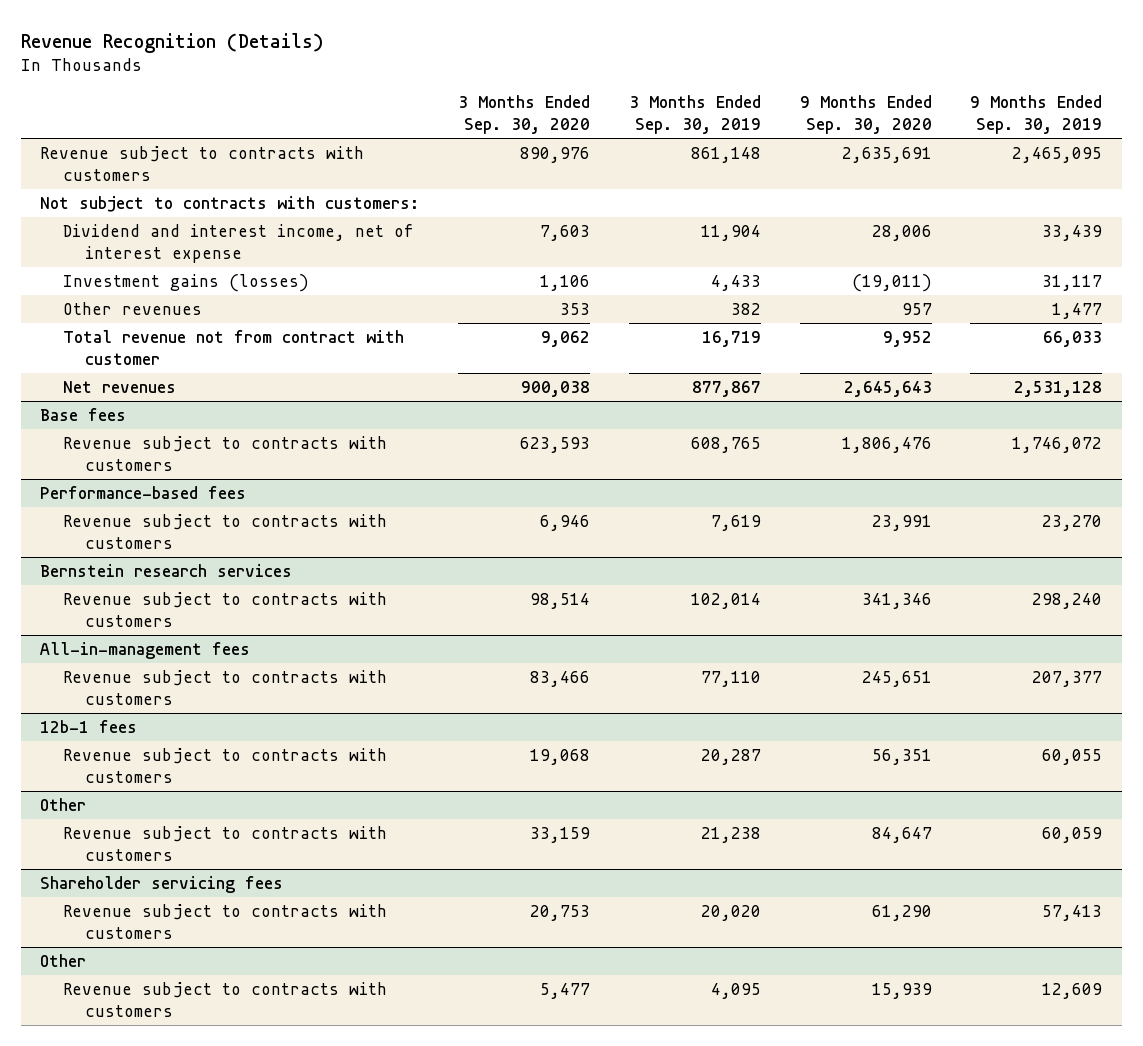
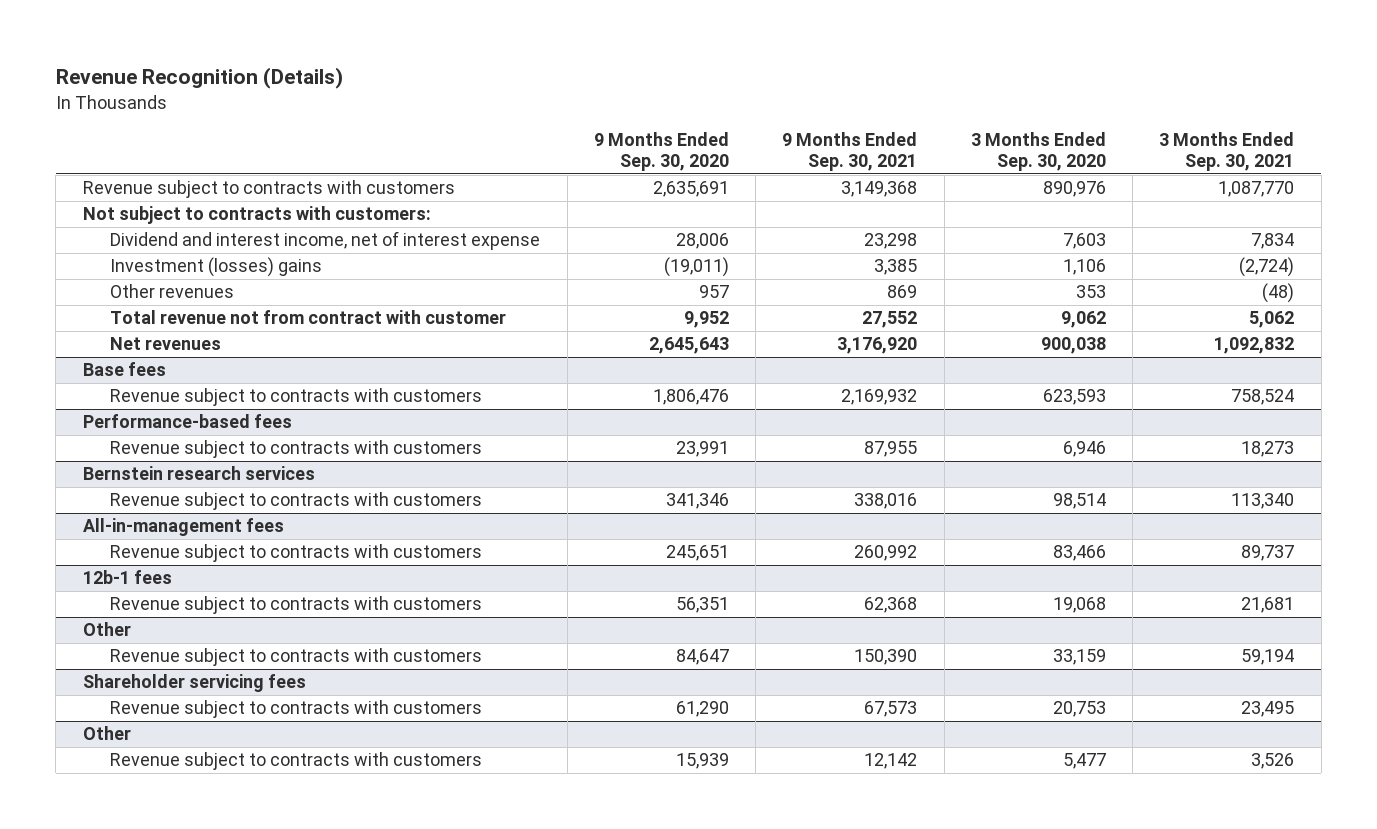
- | 3 Months Ended Sep. 30, 2020 | 3 Months Ended Sep. 30, 2019 | 9 Months Ended Sep. 30, 2020 | 9 Months Ended Sep. 30, 2019
+ | 9 Months Ended Sep. 30, 2020 | 9 Months Ended Sep. 30, 2021 | 3 Months Ended Sep. 30, 2020 | 3 Months Ended Sep. 30, 2021
- Investment gains (losses) | 1,106 | 4,433 | (19,011) | 31,117
+ Investment (losses) gains | (19,011) | 3,385 | 1,106 | (2,724)

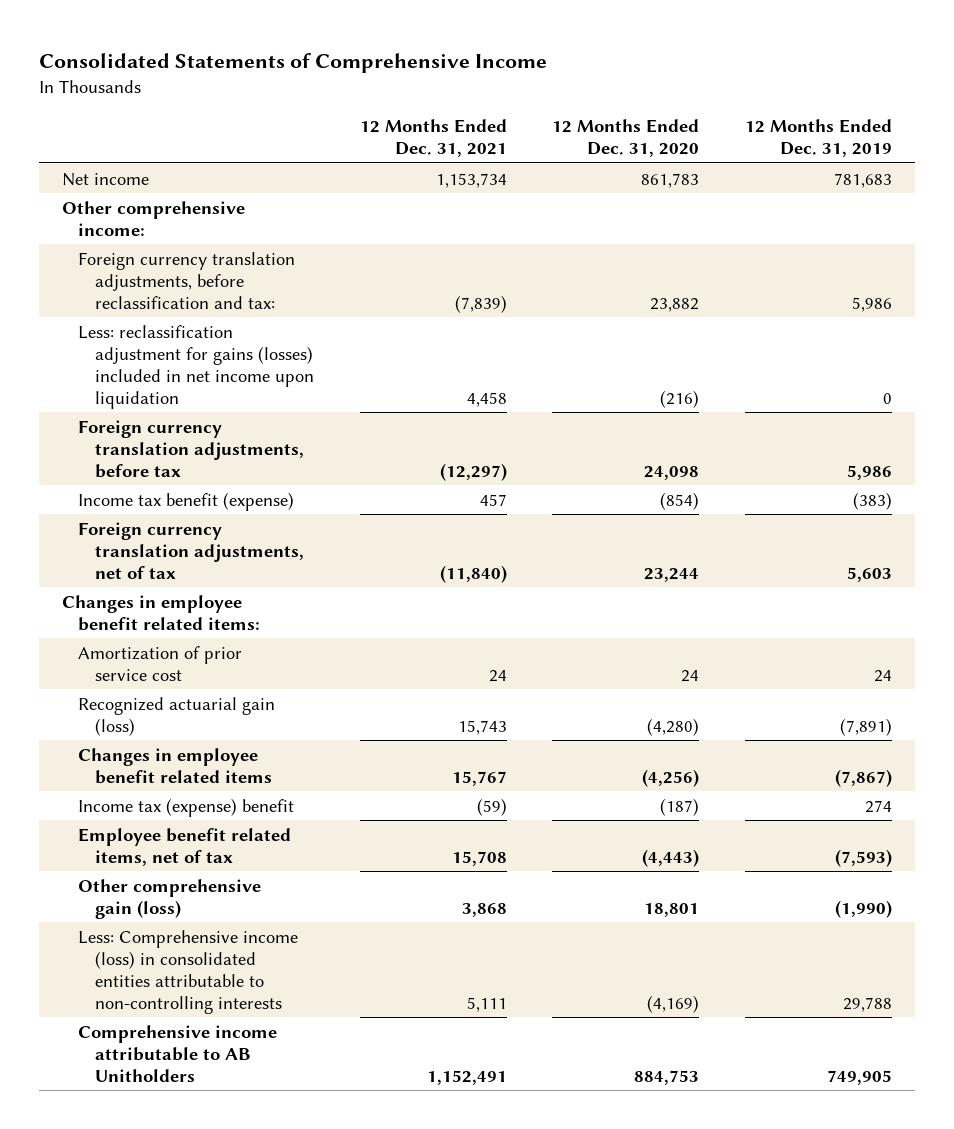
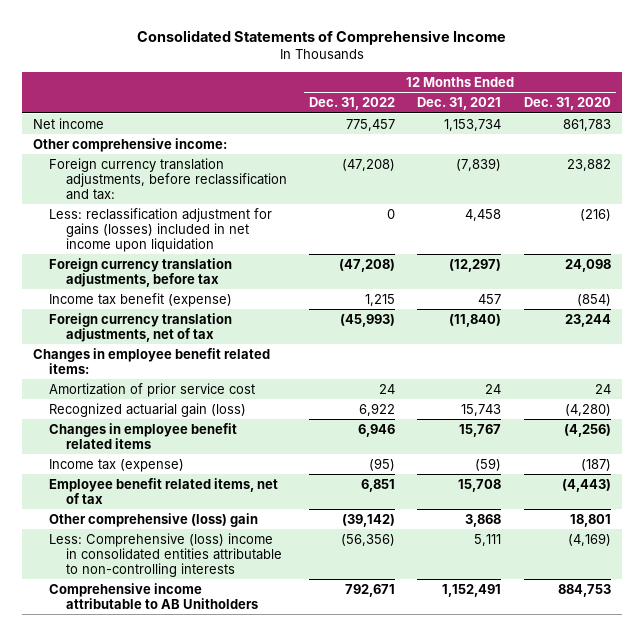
- | 12 Months Ended Dec. 31, 2021 | 12 Months Ended Dec. 31, 2020 | 12 Months Ended Dec. 31, 2019
+ | 12 Months Ended Dec. 31, 2022 | 12 Months Ended Dec. 31, 2021 | 12 Months Ended Dec. 31, 2020
- Income tax (expense) benefit | (59) | (187) | 274
+ Income tax (expense) | (95) | (59) | (187)
- Other comprehensive gain (loss) | 3,868 | 18,801 | (1,990)
- Less: Comprehensive income (loss) in consolidated entities attributable to non-controlling interests | 5,111 | (4,169) | 29,788
+ Other comprehensive (loss) gain | (39,142) | 3,868 | 18,801
+ Less: Comprehensive (loss) income in consolidated entities attributable to non-controlling interests | (56,356) | 5,111 | (4,169)

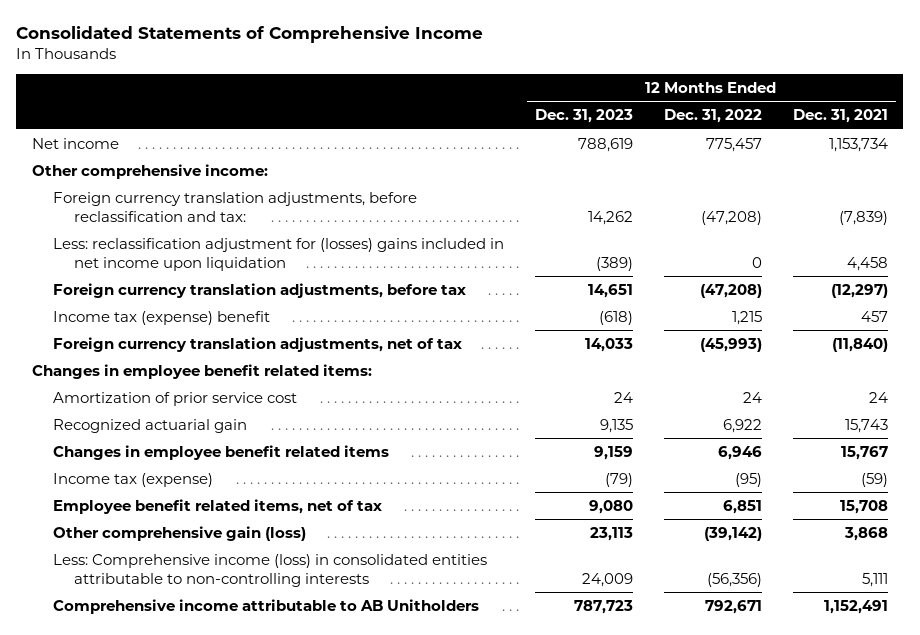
- | 12 Months Ended Dec. 31, 2022 | 12 Months Ended Dec. 31, 2021 | 12 Months Ended Dec. 31, 2020
+ | 12 Months Ended Dec. 31, 2023 | 12 Months Ended Dec. 31, 2022 | 12 Months Ended Dec. 31, 2021
- Less: reclassification adjustment for gains (losses) included in net income upon liquidation | 0 | 4,458 | (216)
+ Less: reclassification adjustment for (losses) gains included in net income upon liquidation | (389) | 0 | 4,458
- Income tax benefit (expense) | 1,215 | 457 | (854)
+ Income tax (expense) benefit | (618) | 1,215 | 457
- Recognized actuarial gain (loss) | 6,922 | 15,743 | (4,280)
+ Recognized actuarial gain | 9,135 | 6,922 | 15,743
- Other comprehensive (loss) gain | (39,142) | 3,868 | 18,801
- Less: Comprehensive (loss) income in consolidated entities attributable to non-controlling interests | (56,356) | 5,111 | (4,169)
+ Other comprehensive gain (loss) | 23,113 | (39,142) | 3,868
+ Less: Comprehensive income (loss) in consolidated entities attributable to non-controlling interests | 24,009 | (56,356) | 5,111

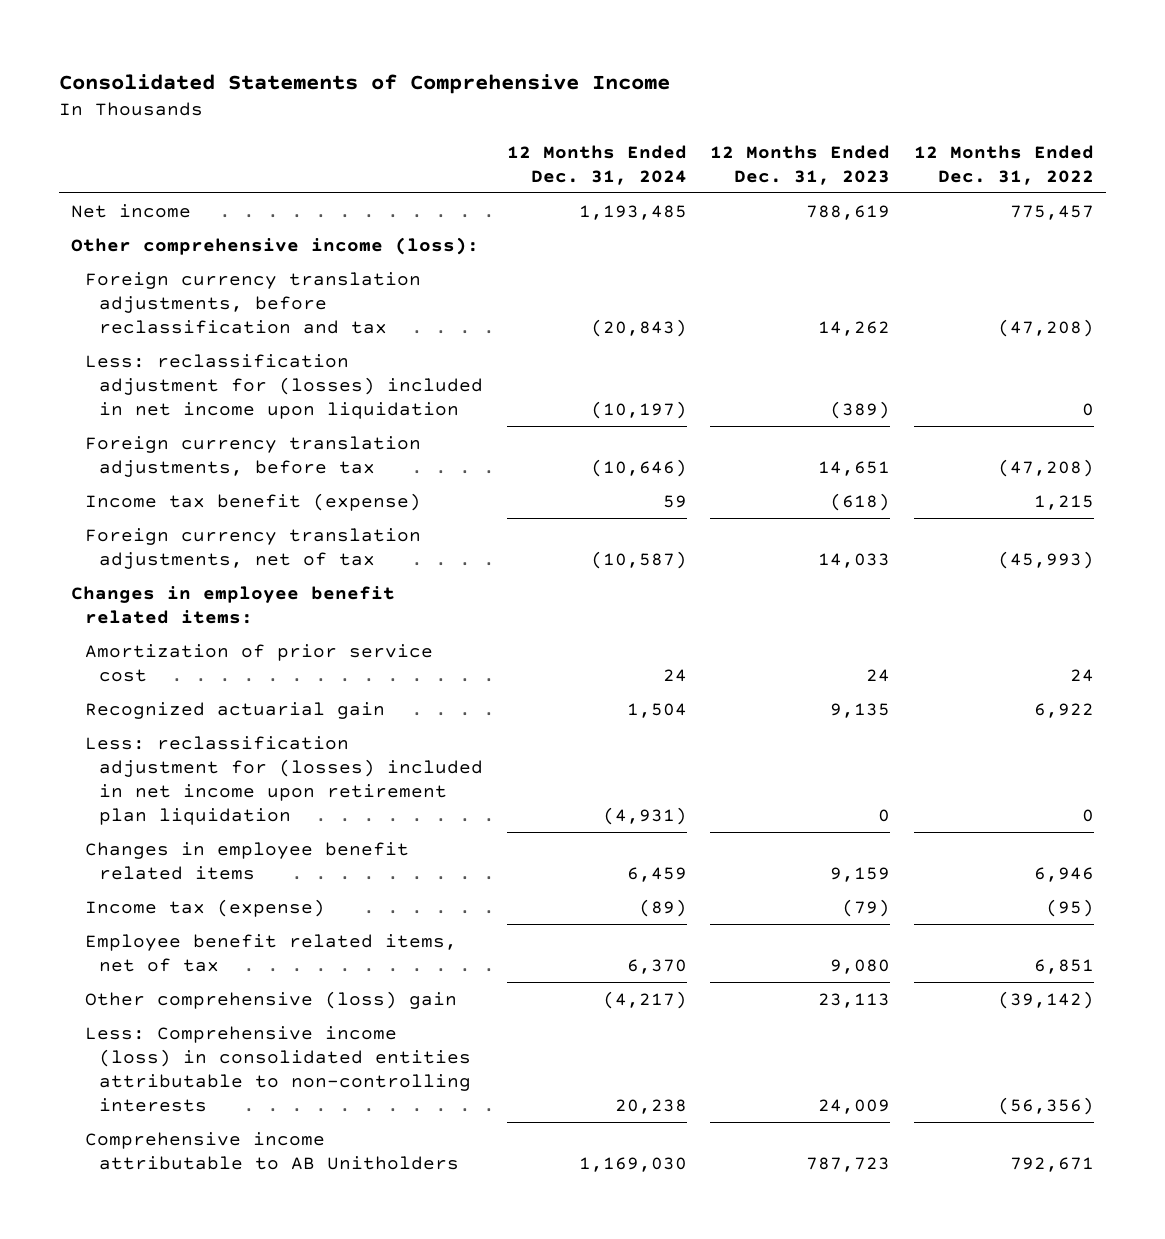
- | 12 Months Ended Dec. 31, 2023 | 12 Months Ended Dec. 31, 2022 | 12 Months Ended Dec. 31, 2021
+ | 12 Months Ended Dec. 31, 2024 | 12 Months Ended Dec. 31, 2023 | 12 Months Ended Dec. 31, 2022
- Other comprehensive income:
- Foreign currency translation adjustments, before reclassification and tax: | 14,262 | (47,208) | (7,839)
- Less: reclassification adjustment for (losses) gains included in net income upon liquidation | (389) | 0 | 4,458
+ Other comprehensive income (loss):
+ Foreign currency translation adjustments, before reclassification and tax | (20,843) | 14,262 | (47,208)
+ Less: reclassification adjustment for (losses) included in net income upon liquidation | (10,197) | (389) | 0
- Income tax (expense) benefit | (618) | 1,215 | 457
+ Income tax benefit (expense) | 59 | (618) | 1,215
+ Less: reclassification adjustment for (losses) included in net income upon retirement plan liquidation | (4,931) | 0 | 0
- Other comprehensive gain (loss) | 23,113 | (39,142) | 3,868
+ Other comprehensive (loss) gain | (4,217) | 23,113 | (39,142)

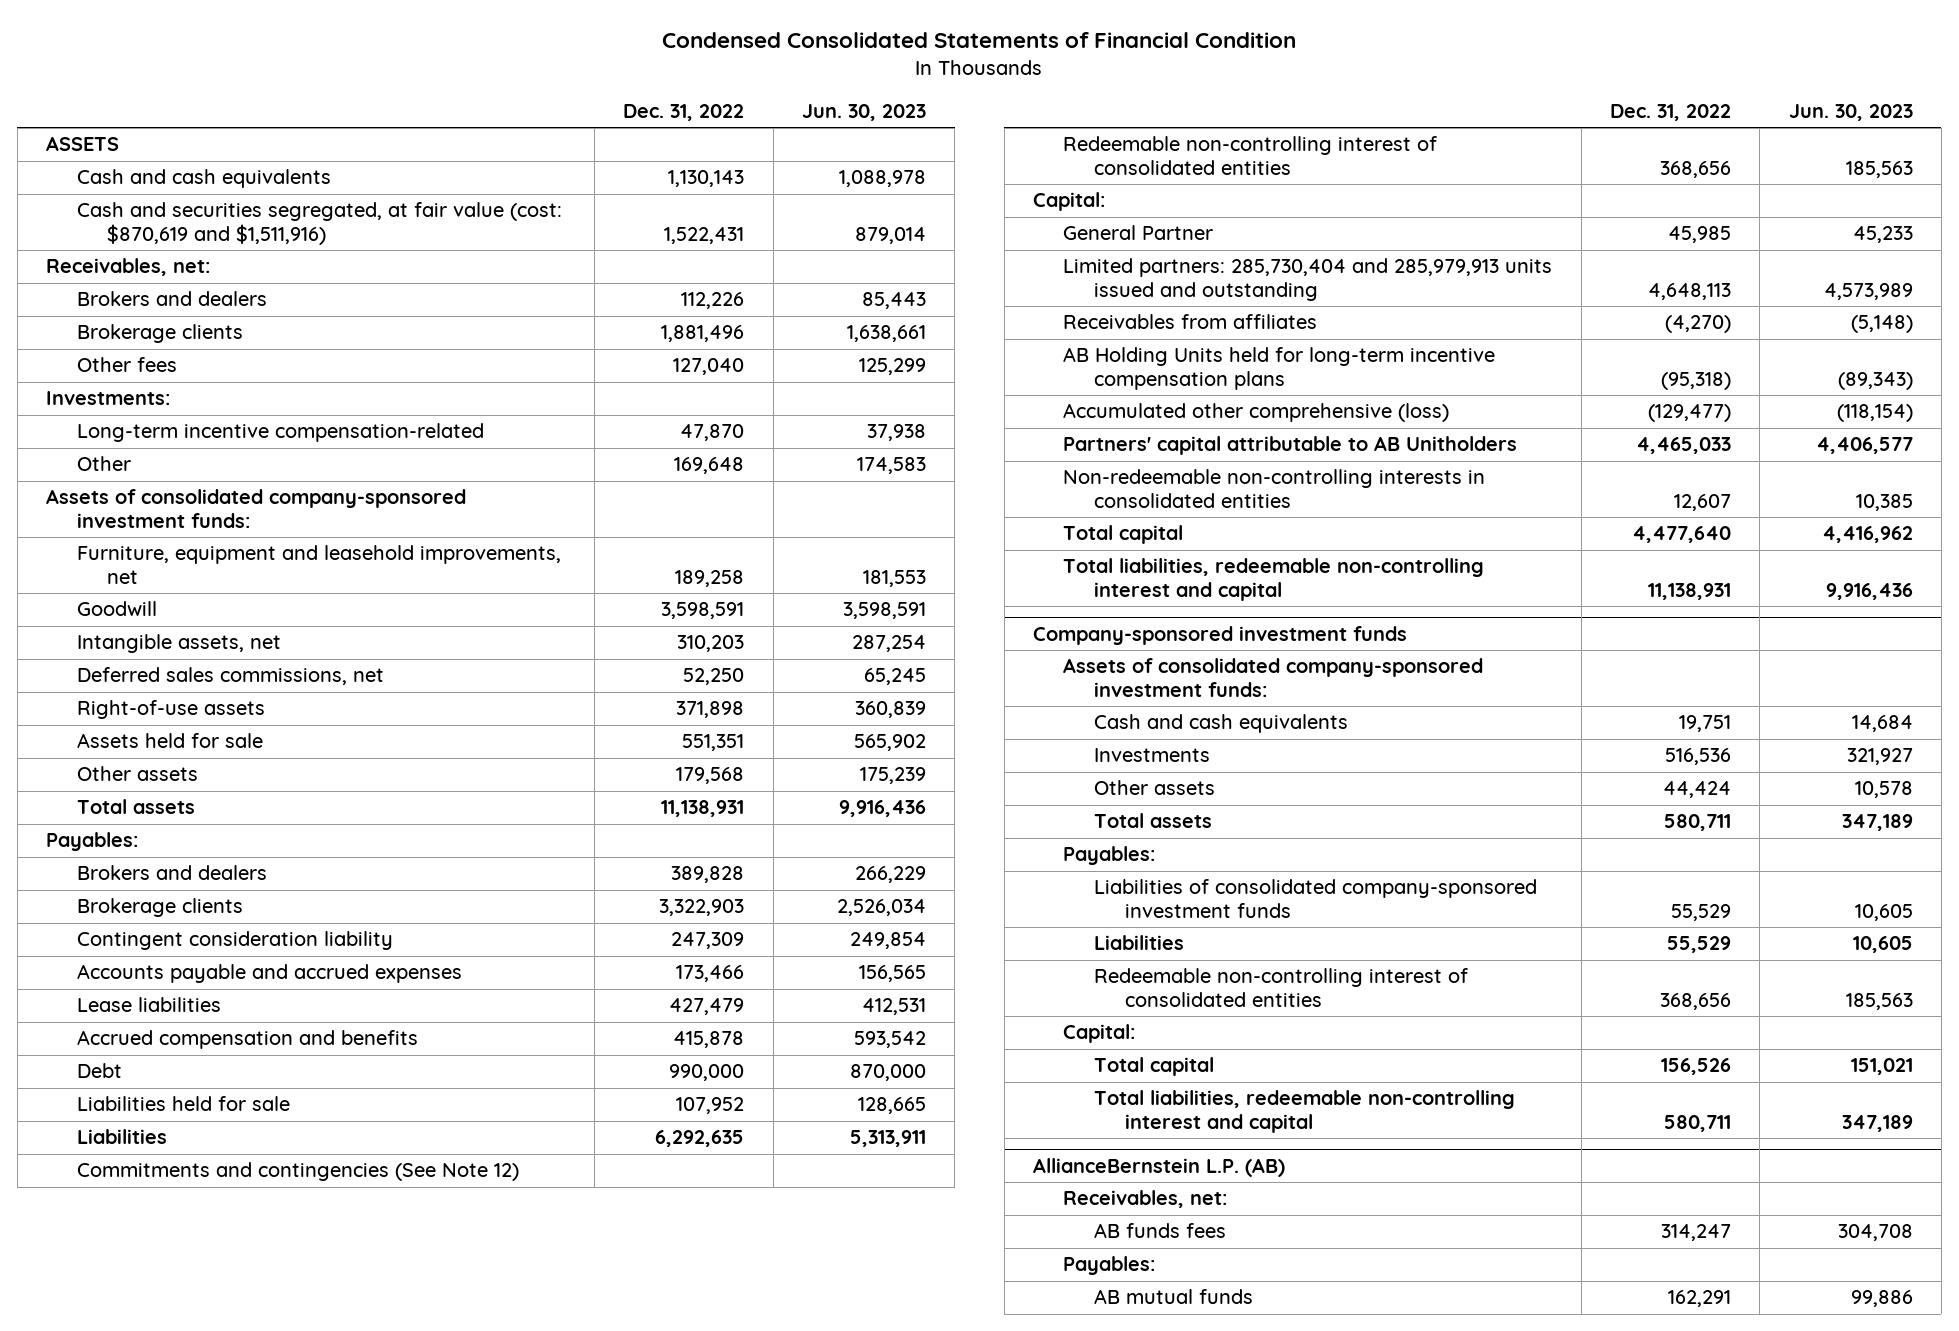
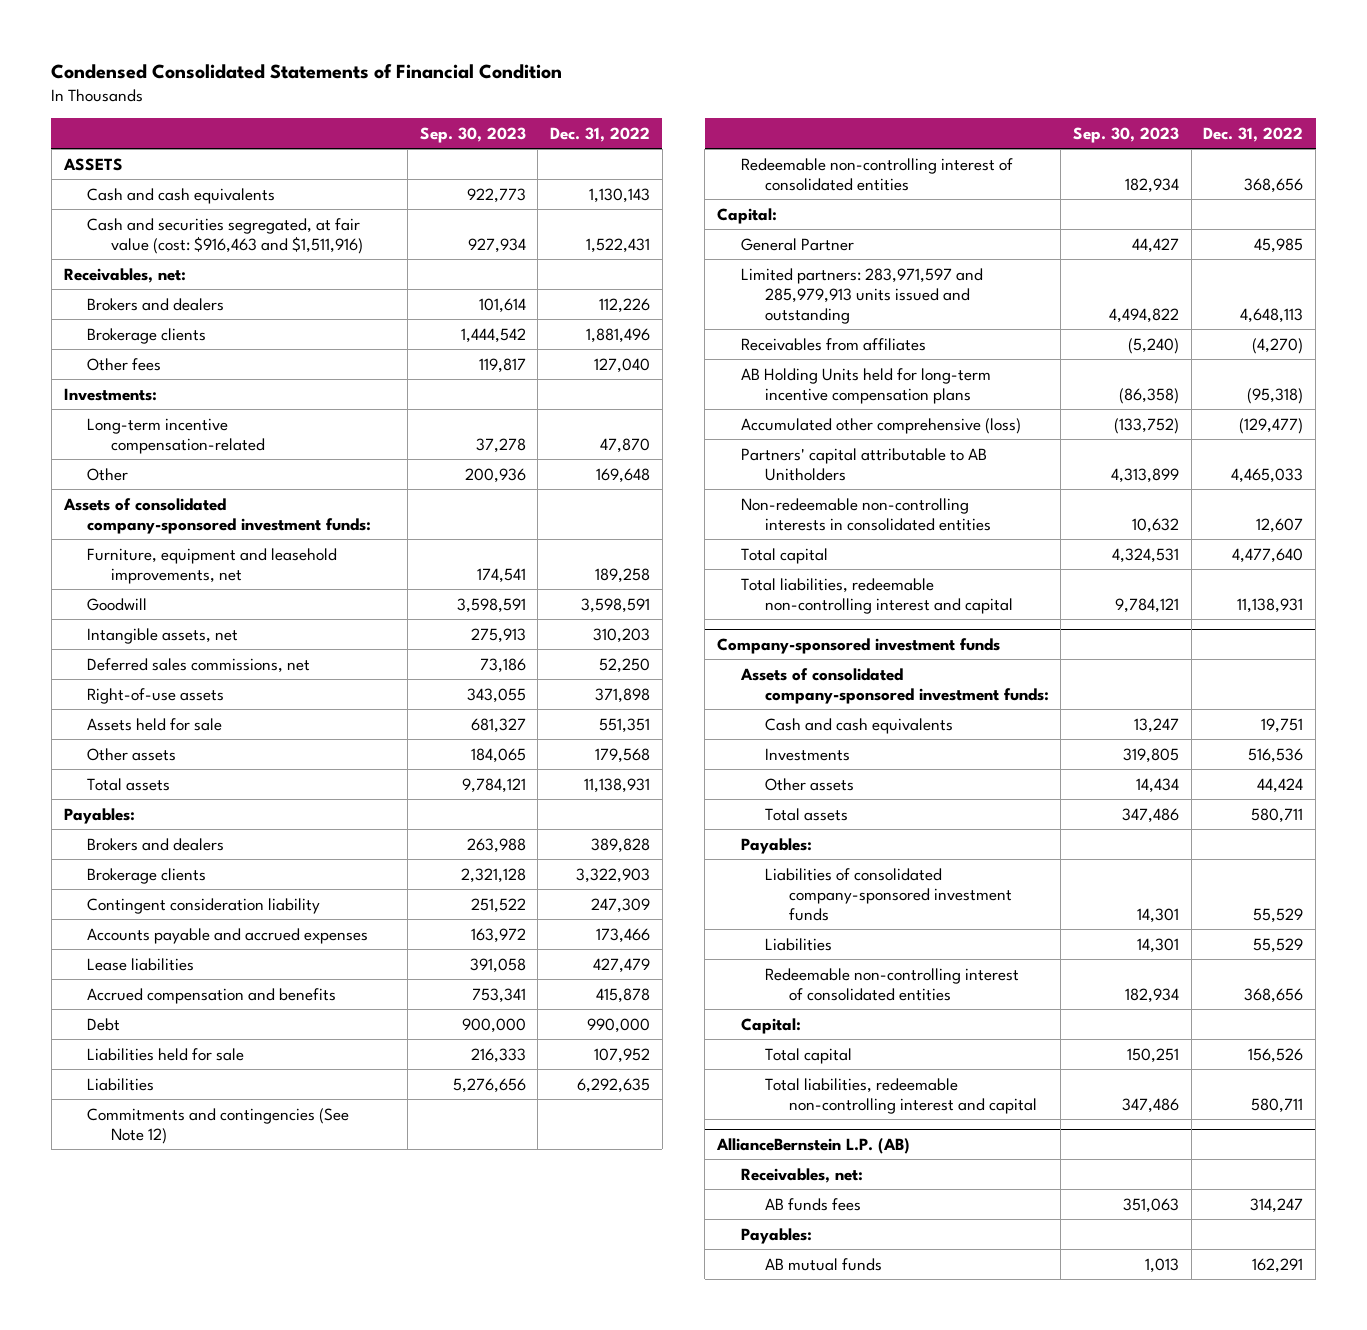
- | Dec. 31, 2022 | Jun. 30, 2023
+ | Sep. 30, 2023 | Dec. 31, 2022
- Cash and securities segregated, at fair value (cost: $870,619 and $1,511,916) | 1,522,431 | 879,014
+ Cash and securities segregated, at fair value (cost: $916,463 and $1,511,916) | 927,934 | 1,522,431
- Limited partners: 285,730,404 and 285,979,913 units issued and outstanding | 4,648,113 | 4,573,989
+ Limited partners: 283,971,597 and 285,979,913 units issued and outstanding | 4,494,822 | 4,648,113

